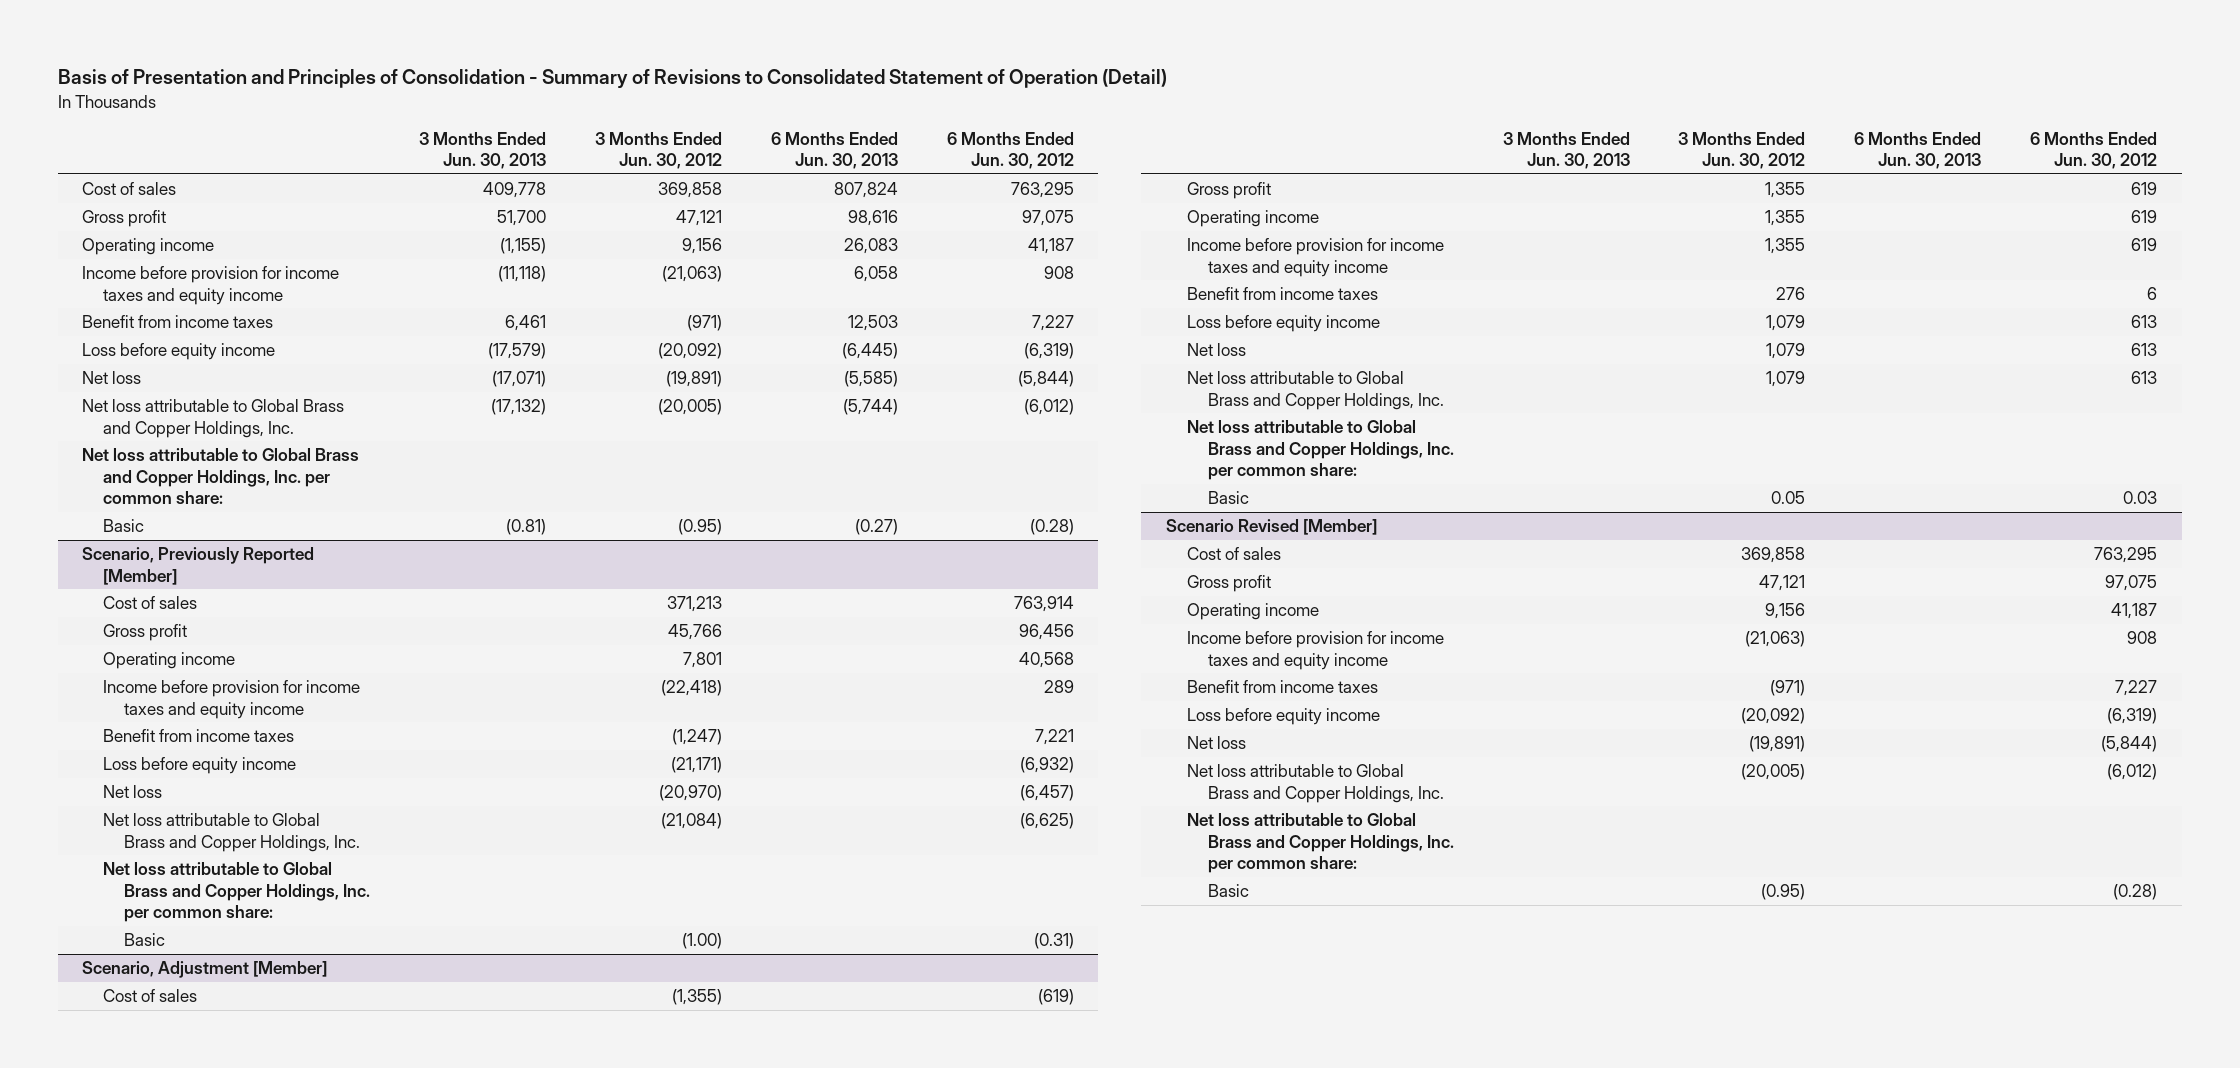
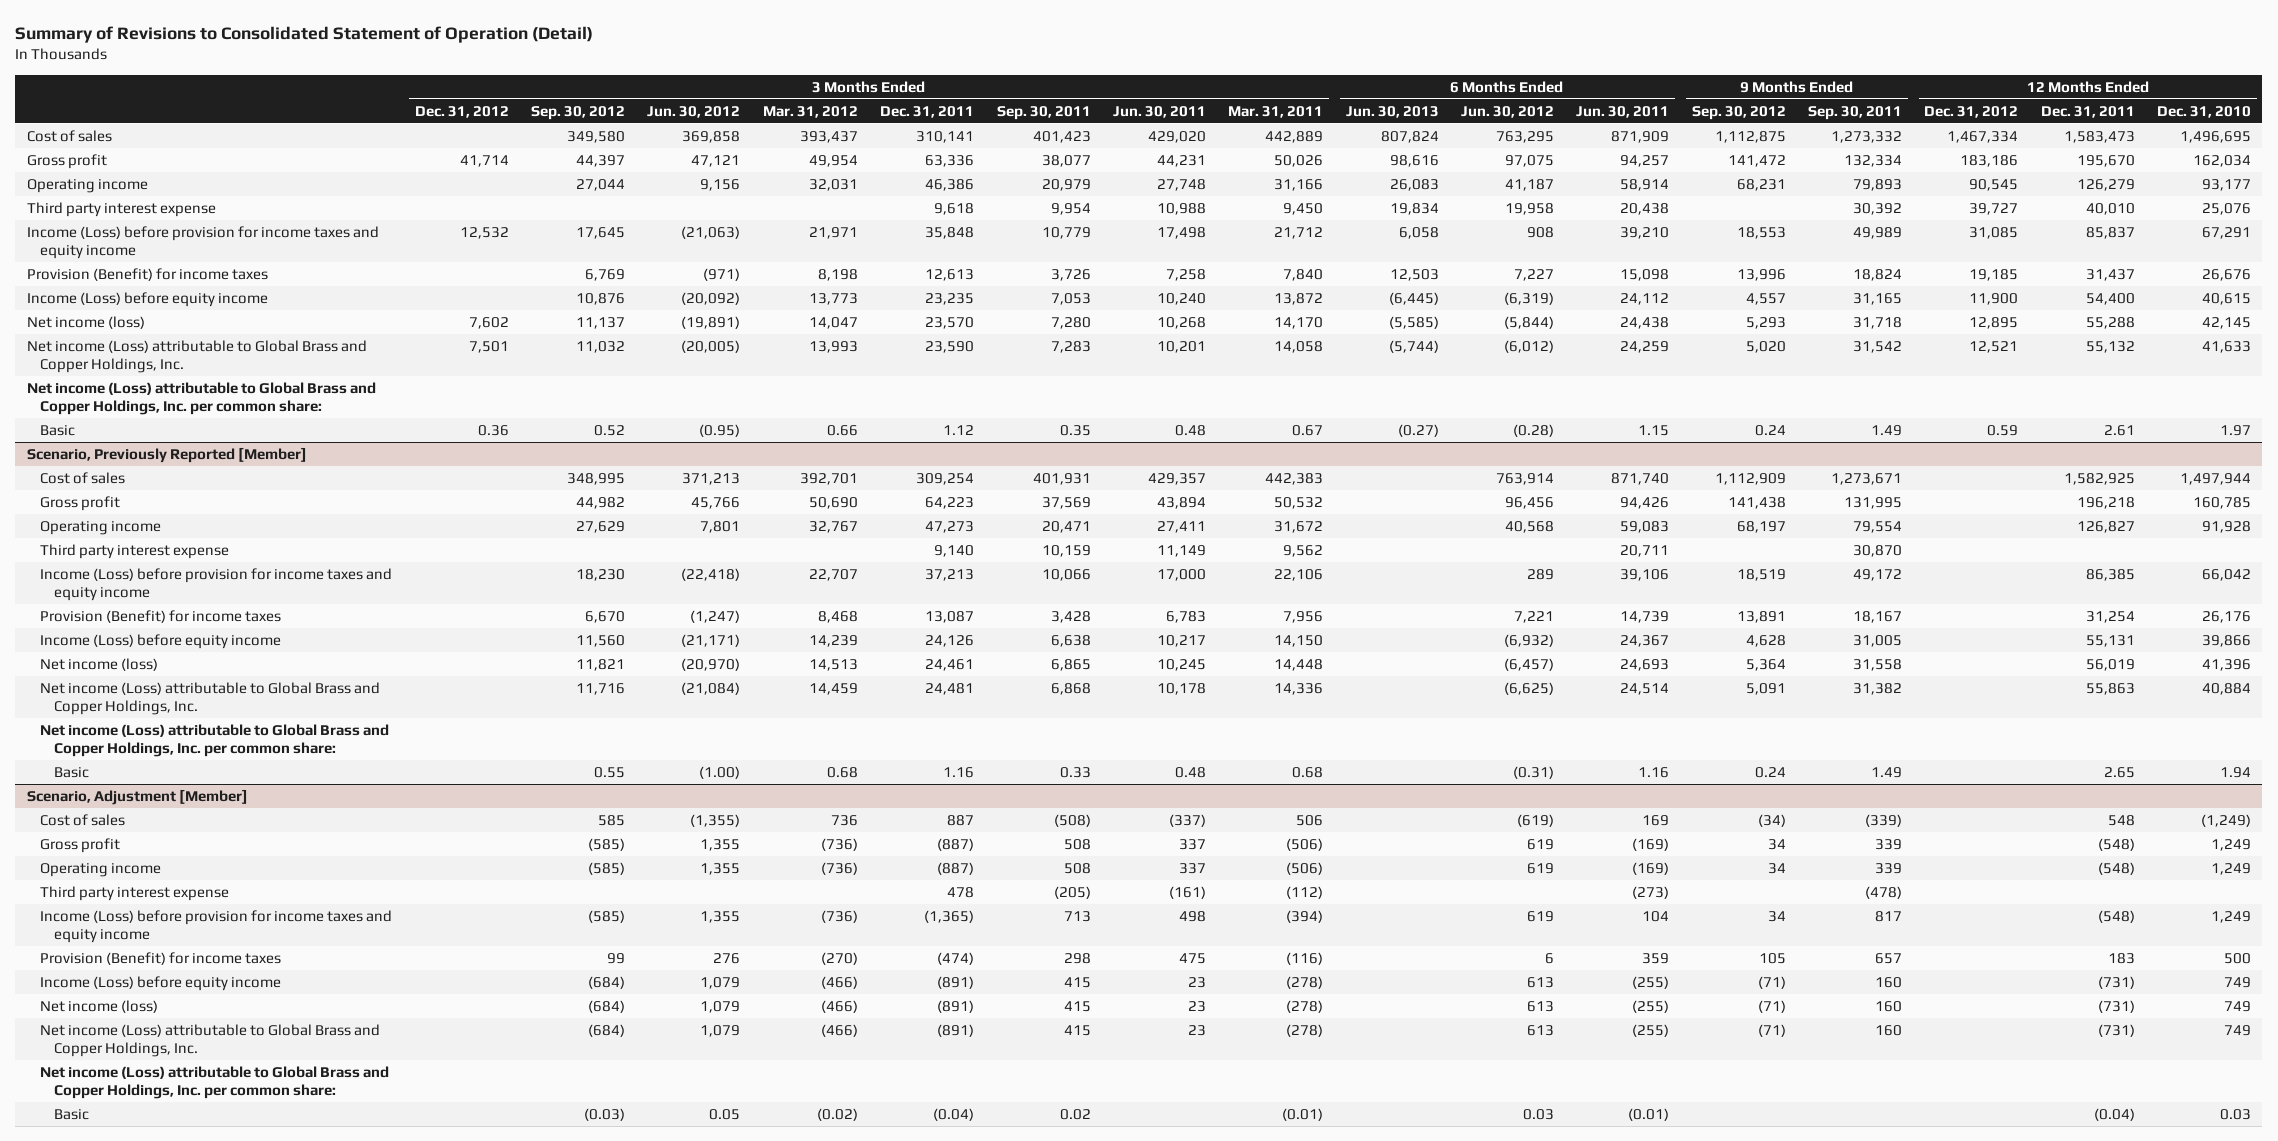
- Basis of Presentation and Principles of Consolidation - Summary of Revisions to Consolidated Statement of Operation (Detail)
+ Summary of Revisions to Consolidated Statement of Operation (Detail)
- | 3 Months Ended Jun. 30, 2013 | 3 Months Ended Jun. 30, 2012 | 6 Months Ended Jun. 30, 2013 | 6 Months Ended Jun. 30, 2012
+ | 3 Months Ended Dec. 31, 2012 | 3 Months Ended Sep. 30, 2012 | 3 Months Ended Jun. 30, 2012 | 3 Months Ended Mar. 31, 2012 | 3 Months Ended Dec. 31, 2011 | 3 Months Ended Sep. 30, 2011 | 3 Months Ended Jun. 30, 2011 | 3 Months Ended Mar. 31, 2011 | 6 Months Ended Jun. 30, 2013 | 6 Months Ended Jun. 30, 2012 | 6 Months Ended Jun. 30, 2011 | 9 Months Ended Sep. 30, 2012 | 9 Months Ended Sep. 30, 2011 | 12 Months Ended Dec. 31, 2012 | 12 Months Ended Dec. 31, 2011 | 12 Months Ended Dec. 31, 2010
- Income before provision for income taxes and equity income | (11,118) | (21,063) | 6,058 | 908
- Benefit from income taxes | 6,461 | (971) | 12,503 | 7,227
- Loss before equity income | (17,579) | (20,092) | (6,445) | (6,319)
- Net loss | (17,071) | (19,891) | (5,585) | (5,844)
- Net loss attributable to Global Brass and Copper Holdings, Inc. | (17,132) | (20,005) | (5,744) | (6,012)
- Net loss attributable to Global Brass and Copper Holdings, Inc. per common share:
+ Third party interest expense | | | | | 9,618 | 9,954 | 10,988 | 9,450 | 19,834 | 19,958 | 20,438 | | 30,392 | 39,727 | 40,010 | 25,076
+ Income (Loss) before provision for income taxes and equity income | 12,532 | 17,645 | (21,063) | 21,971 | 35,848 | 10,779 | 17,498 | 21,712 | 6,058 | 908 | 39,210 | 18,553 | 49,989 | 31,085 | 85,837 | 67,291
+ Provision (Benefit) for income taxes | | 6,769 | (971) | 8,198 | 12,613 | 3,726 | 7,258 | 7,840 | 12,503 | 7,227 | 15,098 | 13,996 | 18,824 | 19,185 | 31,437 | 26,676
+ Income (Loss) before equity income | | 10,876 | (20,092) | 13,773 | 23,235 | 7,053 | 10,240 | 13,872 | (6,445) | (6,319) | 24,112 | 4,557 | 31,165 | 11,900 | 54,400 | 40,615
+ Net income (loss) | 7,602 | 11,137 | (19,891) | 14,047 | 23,570 | 7,280 | 10,268 | 14,170 | (5,585) | (5,844) | 24,438 | 5,293 | 31,718 | 12,895 | 55,288 | 42,145
+ Net income (Loss) attributable to Global Brass and Copper Holdings, Inc. | 7,501 | 11,032 | (20,005) | 13,993 | 23,590 | 7,283 | 10,201 | 14,058 | (5,744) | (6,012) | 24,259 | 5,020 | 31,542 | 12,521 | 55,132 | 41,633
+ Net income (Loss) attributable to Global Brass and Copper Holdings, Inc. per common share:
@ Scenario, Previously Reported [Member]
- Income before provision for income taxes and equity income | | (22,418) | | 289
- Benefit from income taxes | | (1,247) | | 7,221
- Loss before equity income | | (21,171) | | (6,932)
- Net loss | | (20,970) | | (6,457)
- Net loss attributable to Global Brass and Copper Holdings, Inc. | | (21,084) | | (6,625)
- Net loss attributable to Global Brass and Copper Holdings, Inc. per common share:
+ Third party interest expense | | | | | 9,140 | 10,159 | 11,149 | 9,562 | | | 20,711 | | 30,870 | | |
+ Income (Loss) before provision for income taxes and equity income | | 18,230 | (22,418) | 22,707 | 37,213 | 10,066 | 17,000 | 22,106 | | 289 | 39,106 | 18,519 | 49,172 | | 86,385 | 66,042
+ Provision (Benefit) for income taxes | | 6,670 | (1,247) | 8,468 | 13,087 | 3,428 | 6,783 | 7,956 | | 7,221 | 14,739 | 13,891 | 18,167 | | 31,254 | 26,176
+ Income (Loss) before equity income | | 11,560 | (21,171) | 14,239 | 24,126 | 6,638 | 10,217 | 14,150 | | (6,932) | 24,367 | 4,628 | 31,005 | | 55,131 | 39,866
+ Net income (loss) | | 11,821 | (20,970) | 14,513 | 24,461 | 6,865 | 10,245 | 14,448 | | (6,457) | 24,693 | 5,364 | 31,558 | | 56,019 | 41,396
+ Net income (Loss) attributable to Global Brass and Copper Holdings, Inc. | | 11,716 | (21,084) | 14,459 | 24,481 | 6,868 | 10,178 | 14,336 | | (6,625) | 24,514 | 5,091 | 31,382 | | 55,863 | 40,884
+ Net income (Loss) attributable to Global Brass and Copper Holdings, Inc. per common share:
@ Scenario, Adjustment [Member]
- Income before provision for income taxes and equity income | | 1,355 | | 619
- Benefit from income taxes | | 276 | | 6
- Loss before equity income | | 1,079 | | 613
- Net loss | | 1,079 | | 613
- Net loss attributable to Global Brass and Copper Holdings, Inc. | | 1,079 | | 613
- Net loss attributable to Global Brass and Copper Holdings, Inc. per common share:
+ Third party interest expense | | | | | 478 | (205) | (161) | (112) | | | (273) | | (478) | | |
+ Income (Loss) before provision for income taxes and equity income | | (585) | 1,355 | (736) | (1,365) | 713 | 498 | (394) | | 619 | 104 | 34 | 817 | | (548) | 1,249
+ Provision (Benefit) for income taxes | | 99 | 276 | (270) | (474) | 298 | 475 | (116) | | 6 | 359 | 105 | 657 | | 183 | 500
+ Income (Loss) before equity income | | (684) | 1,079 | (466) | (891) | 415 | 23 | (278) | | 613 | (255) | (71) | 160 | | (731) | 749
+ Net income (loss) | | (684) | 1,079 | (466) | (891) | 415 | 23 | (278) | | 613 | (255) | (71) | 160 | | (731) | 749
+ Net income (Loss) attributable to Global Brass and Copper Holdings, Inc. | | (684) | 1,079 | (466) | (891) | 415 | 23 | (278) | | 613 | (255) | (71) | 160 | | (731) | 749
+ Net income (Loss) attributable to Global Brass and Copper Holdings, Inc. per common share:
- Scenario Revised [Member]
- Cost of sales | | 369,858 | | 763,295
- Gross profit | | 47,121 | | 97,075
- Operating income | | 9,156 | | 41,187
- Income before provision for income taxes and equity income | | (21,063) | | 908
- Benefit from income taxes | | (971) | | 7,227
- Loss before equity income | | (20,092) | | (6,319)
- Net loss | | (19,891) | | (5,844)
- Net loss attributable to Global Brass and Copper Holdings, Inc. | | (20,005) | | (6,012)
- Net loss attributable to Global Brass and Copper Holdings, Inc. per common share:
- Basic | | (0.95) | | (0.28)

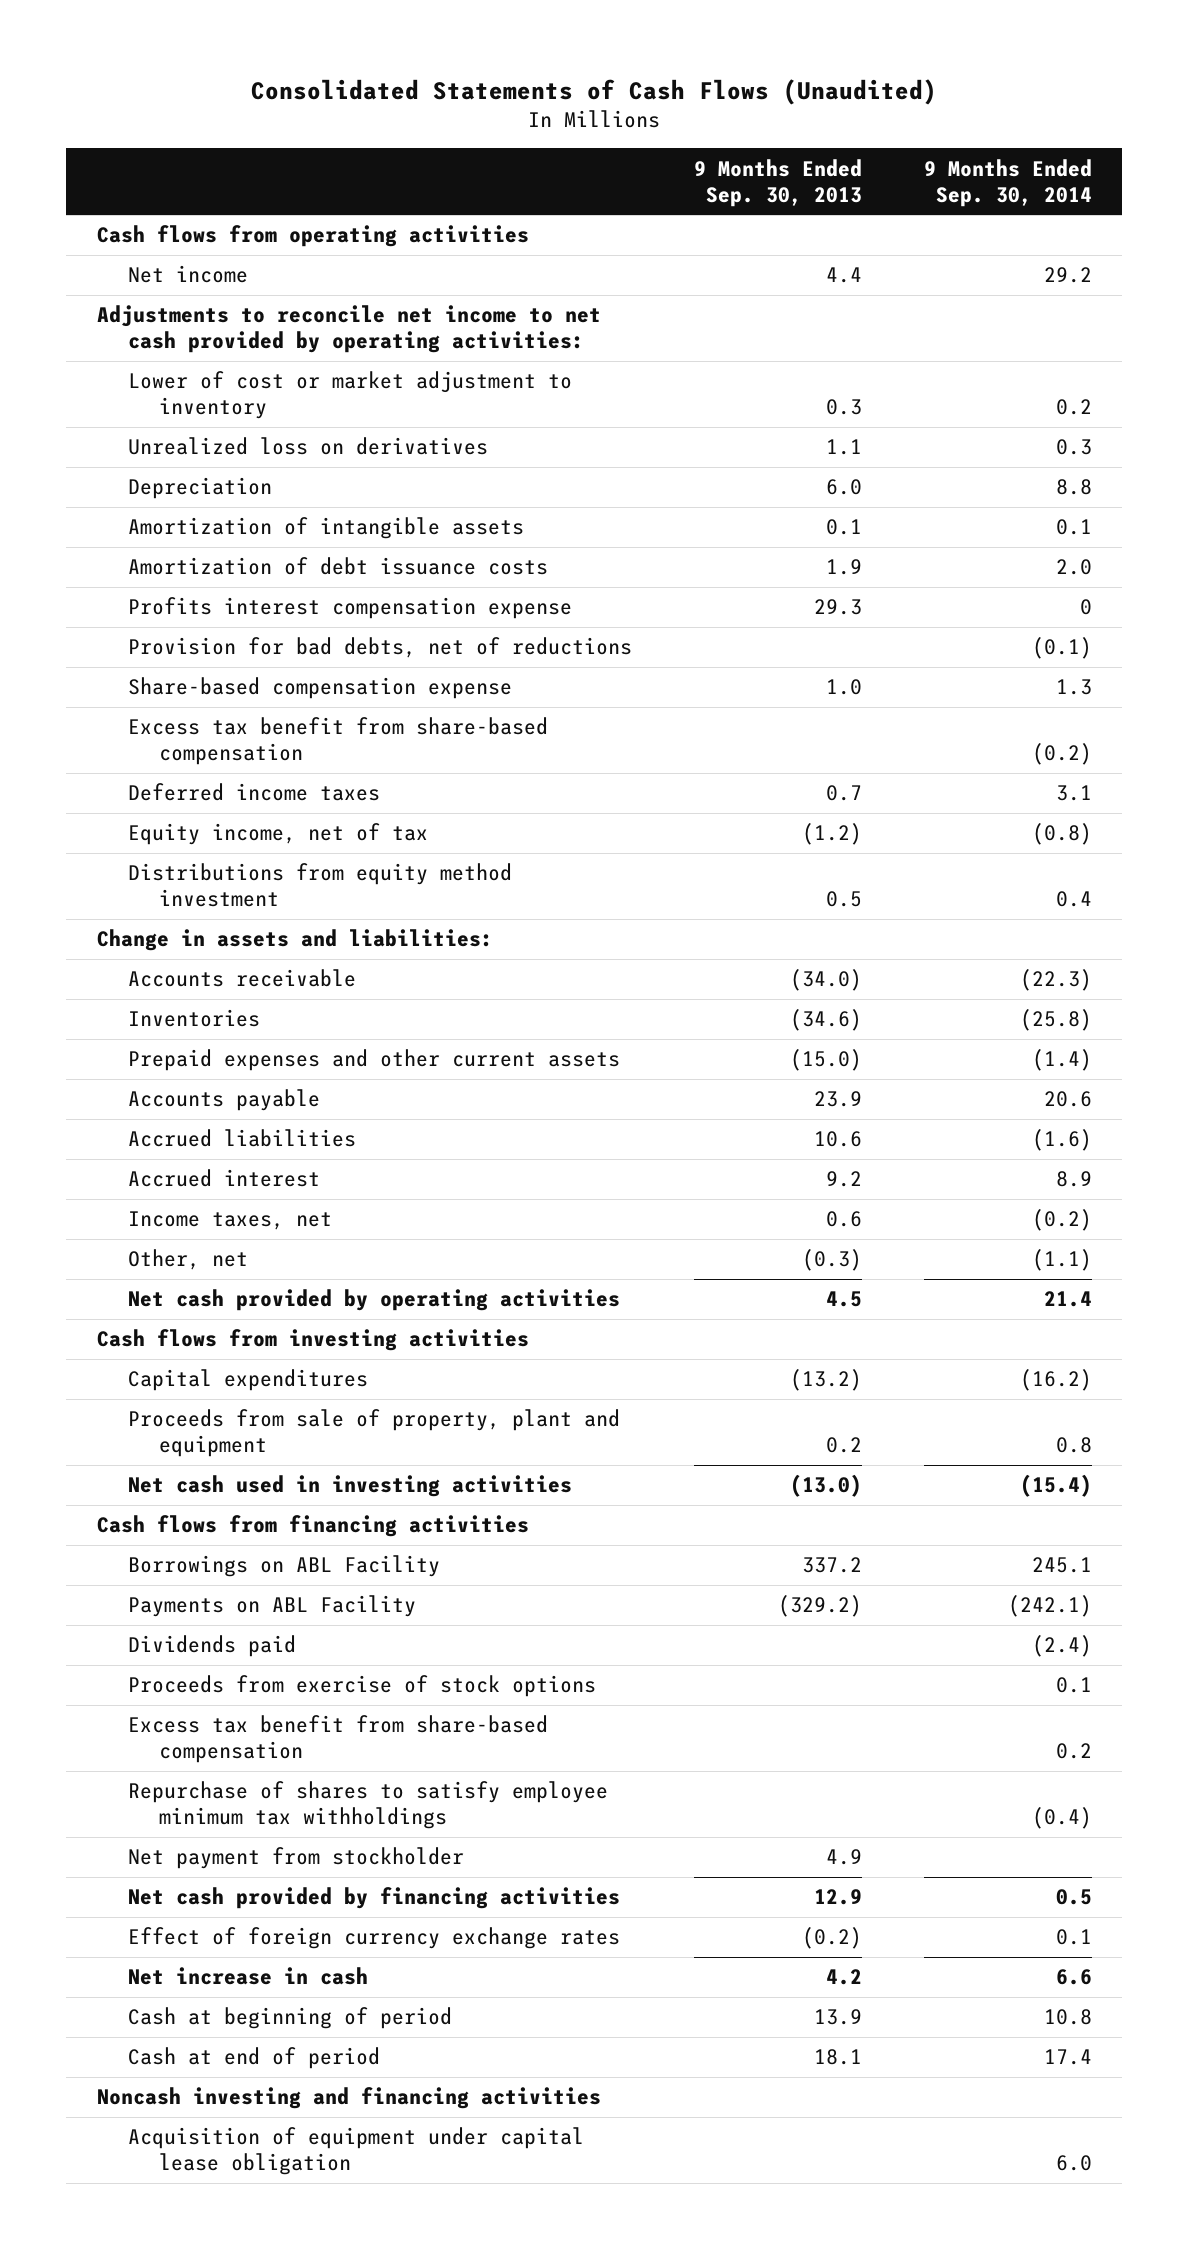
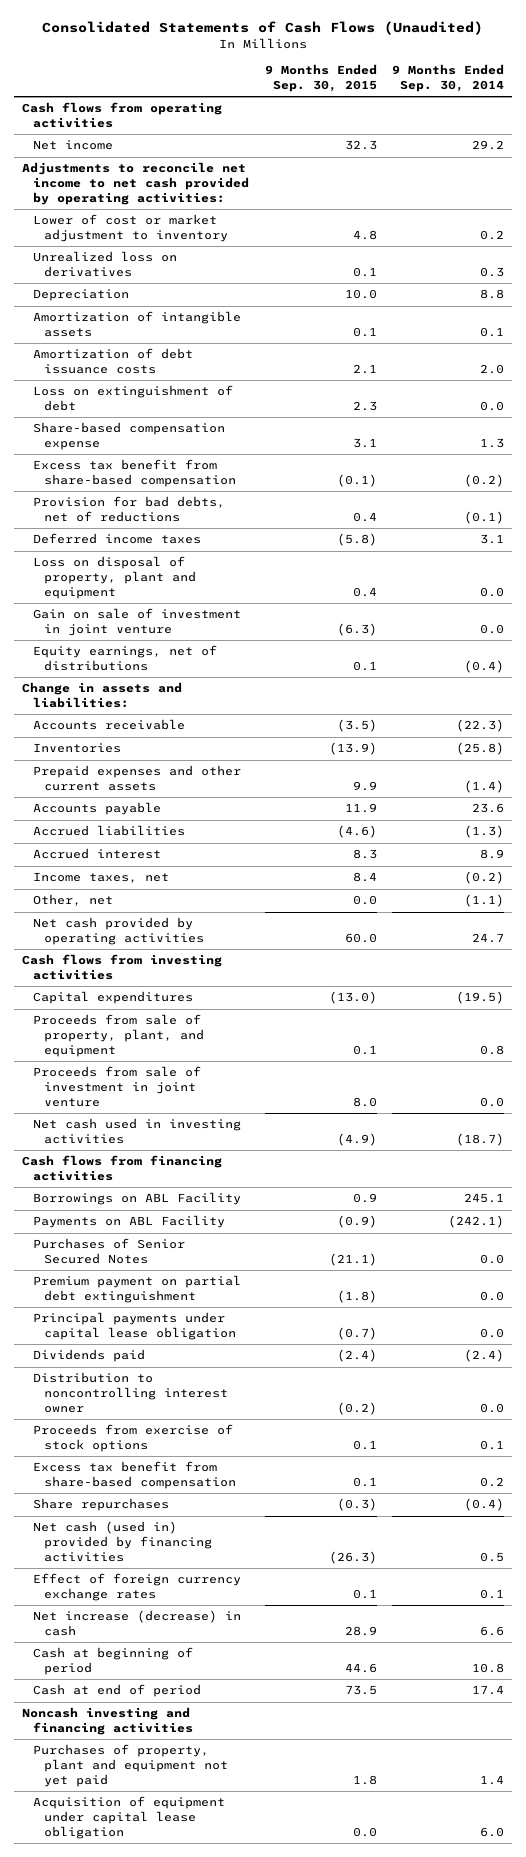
- | 9 Months Ended Sep. 30, 2013 | 9 Months Ended Sep. 30, 2014
+ | 9 Months Ended Sep. 30, 2015 | 9 Months Ended Sep. 30, 2014
- Profits interest compensation expense | 29.3 | 0
+ Loss on extinguishment of debt | 2.3 | 0.0
moved down: Provision for bad debts, net of reductions | 0.4 | (0.1)
- Equity income, net of tax | (1.2) | (0.8)
- Distributions from equity method investment | 0.5 | 0.4
+ Loss on disposal of property, plant and equipment | 0.4 | 0.0
+ Gain on sale of investment in joint venture | (6.3) | 0.0
+ Equity earnings, net of distributions | 0.1 | (0.4)
- Accounts payable | 23.9 | 20.6
- Accrued liabilities | 10.6 | (1.6)
+ Accounts payable | 11.9 | 23.6
+ Accrued liabilities | (4.6) | (1.3)
- Net cash provided by operating activities | 4.5 | 21.4
+ Net cash provided by operating activities | 60.0 | 24.7
- Capital expenditures | (13.2) | (16.2)
- Proceeds from sale of property, plant and equipment | 0.2 | 0.8
- Net cash used in investing activities | (13.0) | (15.4)
+ Capital expenditures | (13.0) | (19.5)
+ Proceeds from sale of property, plant, and equipment | 0.1 | 0.8
+ Proceeds from sale of investment in joint venture | 8.0 | 0.0
+ Net cash used in investing activities | (4.9) | (18.7)
+ Purchases of Senior Secured Notes | (21.1) | 0.0
+ Premium payment on partial debt extinguishment | (1.8) | 0.0
+ Principal payments under capital lease obligation | (0.7) | 0.0
+ Distribution to noncontrolling interest owner | (0.2) | 0.0
- Repurchase of shares to satisfy employee minimum tax withholdings | | (0.4)
- Net payment from stockholder | 4.9 |
- Net cash provided by financing activities | 12.9 | 0.5
+ Share repurchases | (0.3) | (0.4)
+ Net cash (used in) provided by financing activities | (26.3) | 0.5
- Net increase in cash | 4.2 | 6.6
+ Net increase (decrease) in cash | 28.9 | 6.6
+ Purchases of property, plant and equipment not yet paid | 1.8 | 1.4

